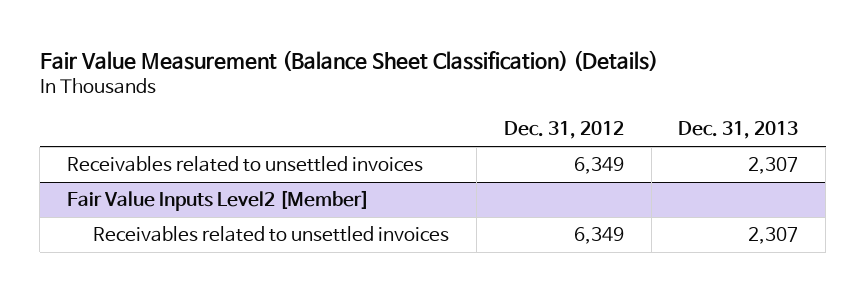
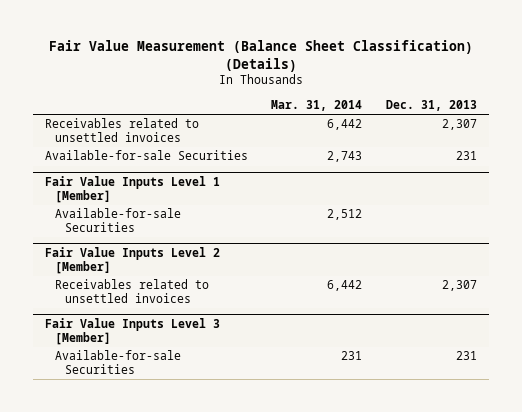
- | Dec. 31, 2012 | Dec. 31, 2013
+ | Mar. 31, 2014 | Dec. 31, 2013
- Fair Value Inputs Level2 [Member]
+ Available-for-sale Securities | 2,743 | 231
+ Fair Value Inputs Level 1 [Member]
+ Available-for-sale Securities | 2,512 |
+ Fair Value Inputs Level 2 [Member]
+ Fair Value Inputs Level 3 [Member]
+ Available-for-sale Securities | 231 | 231

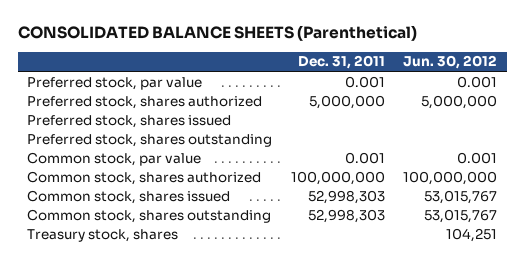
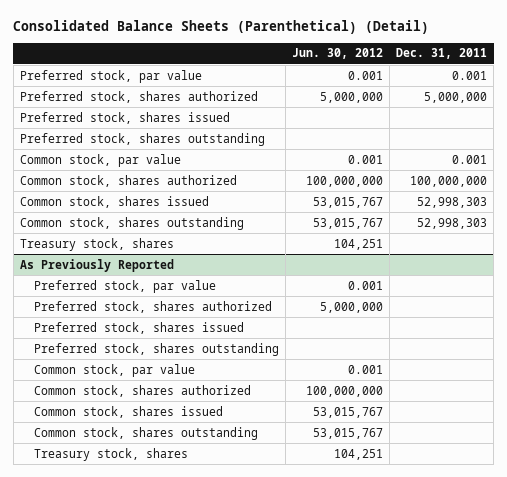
- CONSOLIDATED BALANCE SHEETS (Parenthetical)
+ Consolidated Balance Sheets (Parenthetical) (Detail)
- | Dec. 31, 2011 | Jun. 30, 2012
+ | Jun. 30, 2012 | Dec. 31, 2011
+ As Previously Reported
+ Preferred stock, par value | 0.001 |
+ Preferred stock, shares authorized | 5,000,000 |
+ Preferred stock, shares issued
+ Preferred stock, shares outstanding
+ Common stock, par value | 0.001 |
+ Common stock, shares authorized | 100,000,000 |
+ Common stock, shares issued | 53,015,767 |
+ Common stock, shares outstanding | 53,015,767 |
+ Treasury stock, shares | 104,251 |

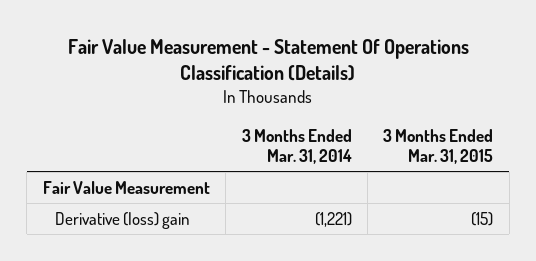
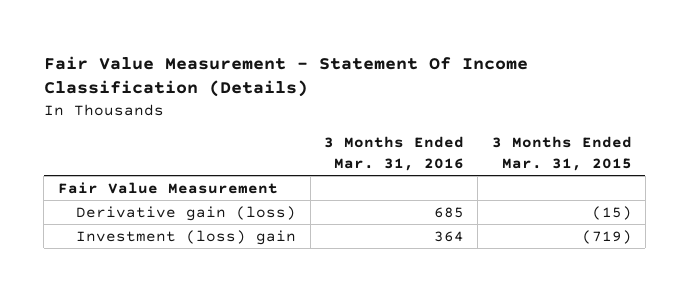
- Fair Value Measurement - Statement Of Operations Classification (Details)
+ Fair Value Measurement - Statement Of Income Classification (Details)
- | 3 Months Ended Mar. 31, 2014 | 3 Months Ended Mar. 31, 2015
+ | 3 Months Ended Mar. 31, 2016 | 3 Months Ended Mar. 31, 2015
- Derivative (loss) gain | (1,221) | (15)
+ Derivative gain (loss) | 685 | (15)
+ Investment (loss) gain | 364 | (719)

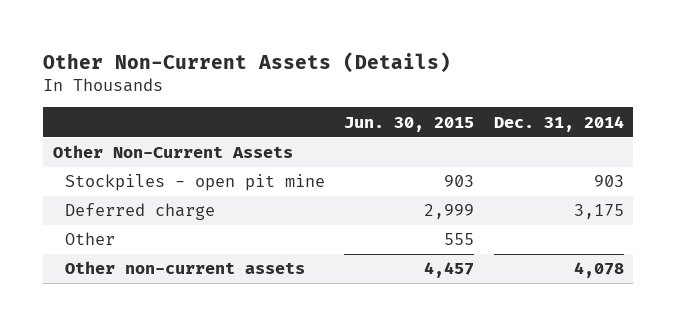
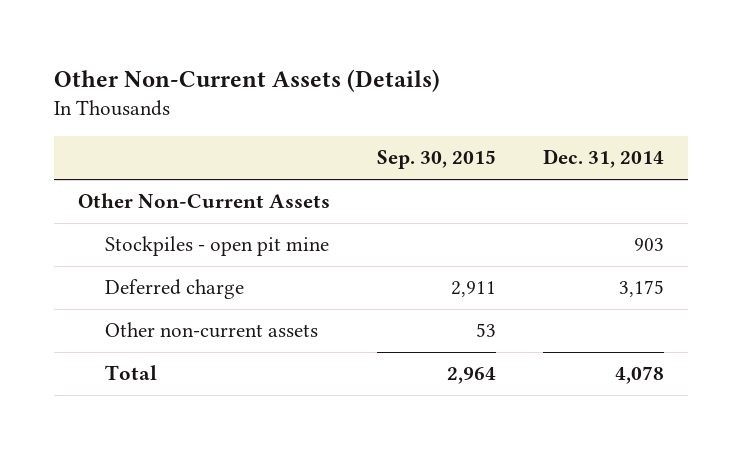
- | Jun. 30, 2015 | Dec. 31, 2014
+ | Sep. 30, 2015 | Dec. 31, 2014
- Other | 555 |
- Other non-current assets | 4,457 | 4,078
+ Other non-current assets | 53 |
+ Total | 2,964 | 4,078

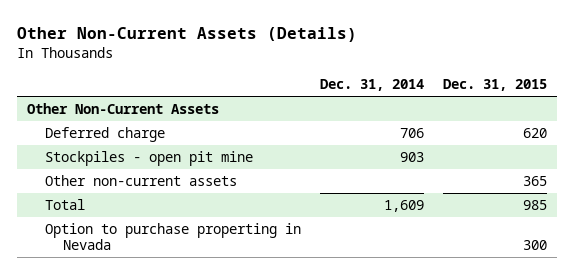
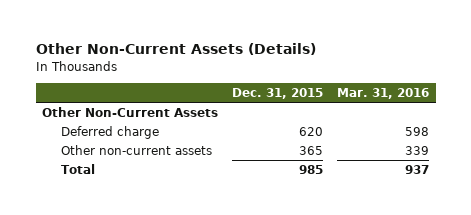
- | Dec. 31, 2014 | Dec. 31, 2015
+ | Dec. 31, 2015 | Mar. 31, 2016
- Stockpiles - open pit mine | 903 |
- Option to purchase properting in Nevada | | 300

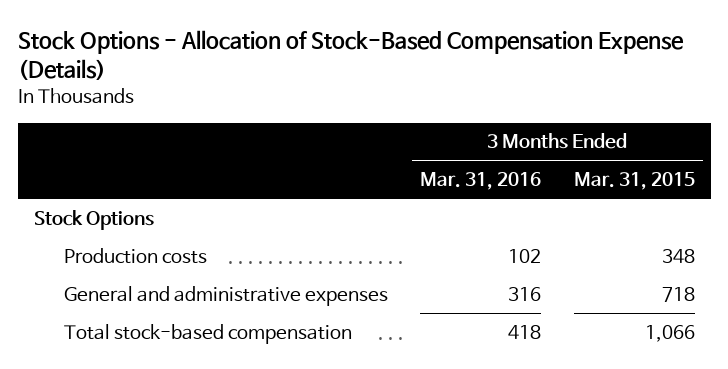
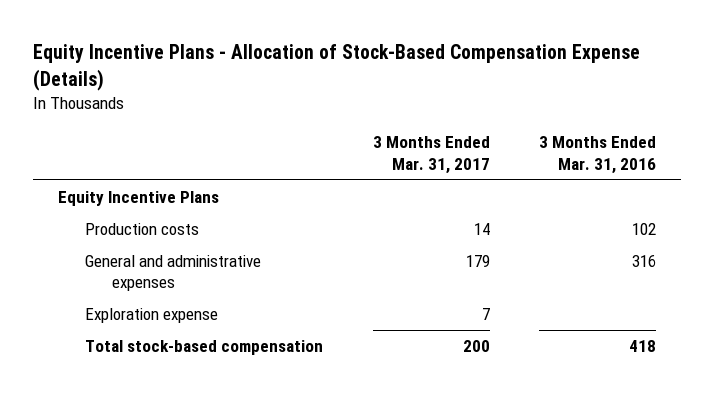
- Stock Options - Allocation of Stock-Based Compensation Expense (Details)
+ Equity Incentive Plans - Allocation of Stock-Based Compensation Expense (Details)
- | 3 Months Ended Mar. 31, 2016 | 3 Months Ended Mar. 31, 2015
+ | 3 Months Ended Mar. 31, 2017 | 3 Months Ended Mar. 31, 2016
- Stock Options
+ Equity Incentive Plans
+ Exploration expense | 7 |

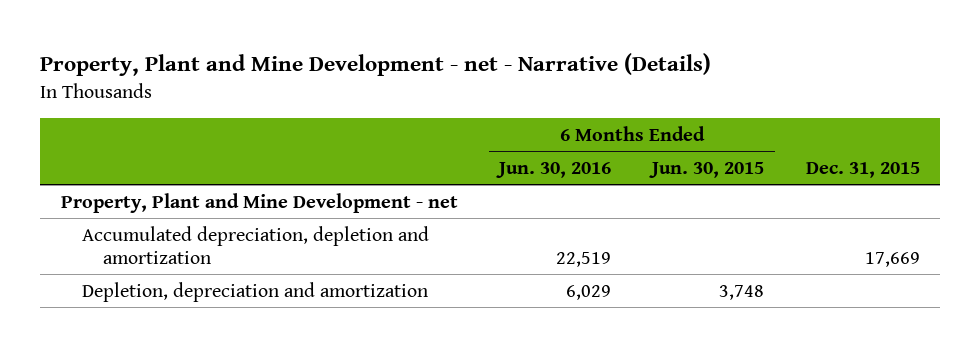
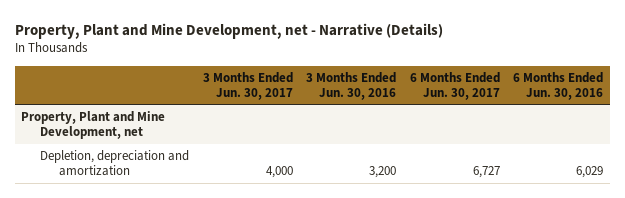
- Property, Plant and Mine Development - net - Narrative (Details)
+ Property, Plant and Mine Development, net - Narrative (Details)
- | 6 Months Ended Jun. 30, 2016 | 6 Months Ended Jun. 30, 2015 | Dec. 31, 2015
+ | 3 Months Ended Jun. 30, 2017 | 3 Months Ended Jun. 30, 2016 | 6 Months Ended Jun. 30, 2017 | 6 Months Ended Jun. 30, 2016
- Property, Plant and Mine Development - net
- Accumulated depreciation, depletion and amortization | 22,519 | | 17,669
+ Property, Plant and Mine Development, net

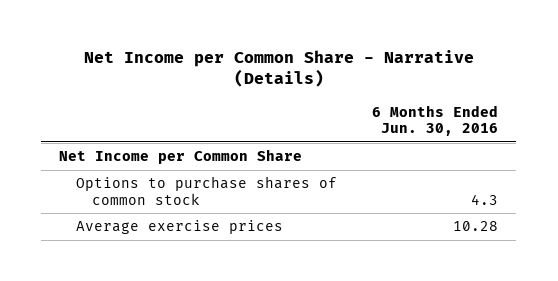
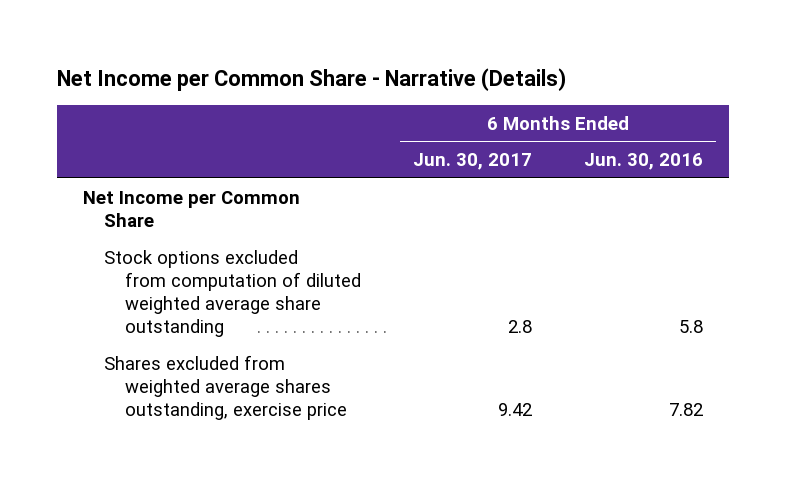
- | 6 Months Ended Jun. 30, 2016
+ | 6 Months Ended Jun. 30, 2017 | 6 Months Ended Jun. 30, 2016
- Options to purchase shares of common stock | 4.3
- Average exercise prices | 10.28
+ Stock options excluded from computation of diluted weighted average share outstanding | 2.8 | 5.8
+ Shares excluded from weighted average shares outstanding, exercise price | 9.42 | 7.82

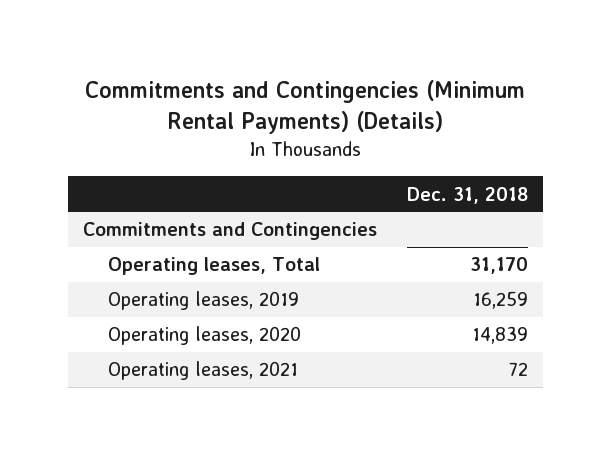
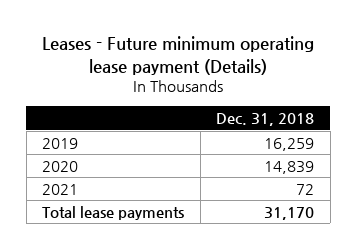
- Commitments and Contingencies (Minimum Rental Payments) (Details)
+ Leases - Future minimum operating lease payment (Details)
- Commitments and Contingencies
- Operating leases, Total | 31,170
- Operating leases, 2019 | 16,259
- Operating leases, 2020 | 14,839
- Operating leases, 2021 | 72
+ 2019 | 16,259
+ 2020 | 14,839
+ 2021 | 72
+ Total lease payments | 31,170

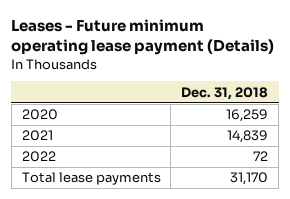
- 2019 | 16,259
- 2020 | 14,839
- 2021 | 72
+ 2020 | 16,259
+ 2021 | 14,839
+ 2022 | 72

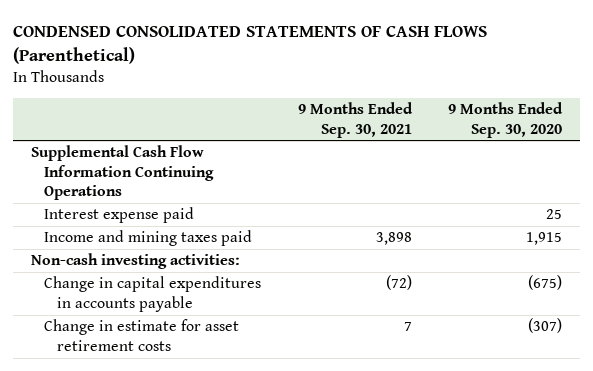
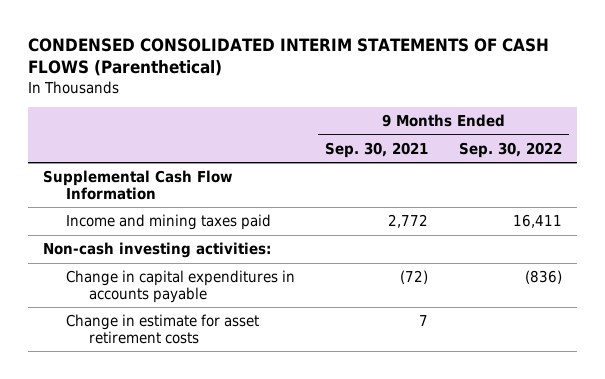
- CONDENSED CONSOLIDATED STATEMENTS OF CASH FLOWS (Parenthetical)
+ CONDENSED CONSOLIDATED INTERIM STATEMENTS OF CASH FLOWS (Parenthetical)
- | 9 Months Ended Sep. 30, 2021 | 9 Months Ended Sep. 30, 2020
+ | 9 Months Ended Sep. 30, 2021 | 9 Months Ended Sep. 30, 2022
- Supplemental Cash Flow Information Continuing Operations
- Interest expense paid | | 25
- Income and mining taxes paid | 3,898 | 1,915
+ Supplemental Cash Flow Information
+ Income and mining taxes paid | 2,772 | 16,411

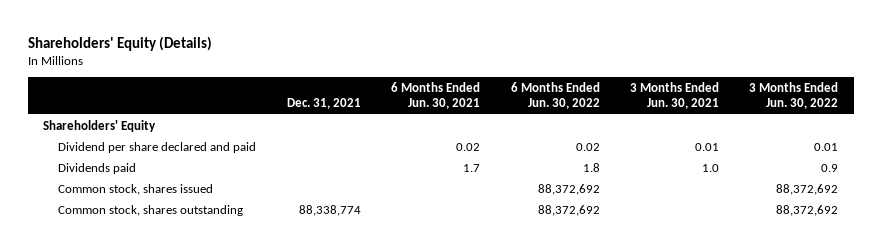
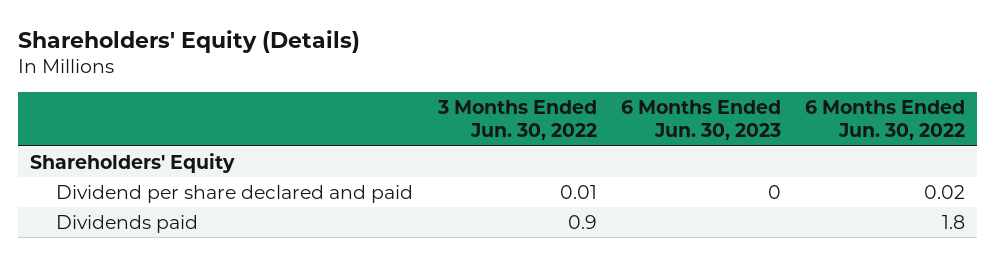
- | Dec. 31, 2021 | 6 Months Ended Jun. 30, 2021 | 6 Months Ended Jun. 30, 2022 | 3 Months Ended Jun. 30, 2021 | 3 Months Ended Jun. 30, 2022
+ | 3 Months Ended Jun. 30, 2022 | 6 Months Ended Jun. 30, 2023 | 6 Months Ended Jun. 30, 2022
- Common stock, shares issued | | | 88,372,692 | | 88,372,692
- Common stock, shares outstanding | 88,338,774 | | 88,372,692 | | 88,372,692

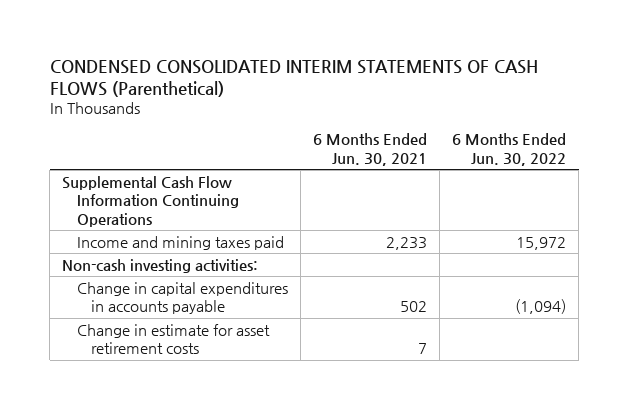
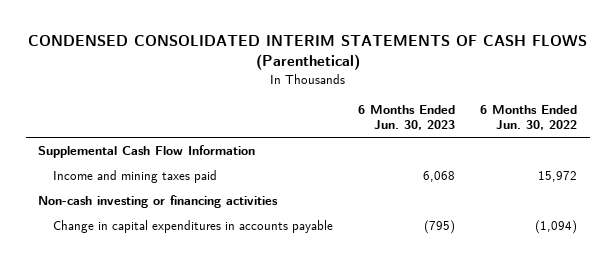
- | 6 Months Ended Jun. 30, 2021 | 6 Months Ended Jun. 30, 2022
+ | 6 Months Ended Jun. 30, 2023 | 6 Months Ended Jun. 30, 2022
- Supplemental Cash Flow Information Continuing Operations
+ Supplemental Cash Flow Information
- Non-cash investing activities:
+ Non-cash investing or financing activities
- Change in estimate for asset retirement costs | 7 |

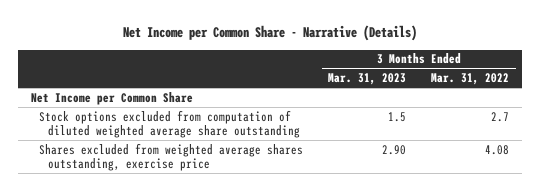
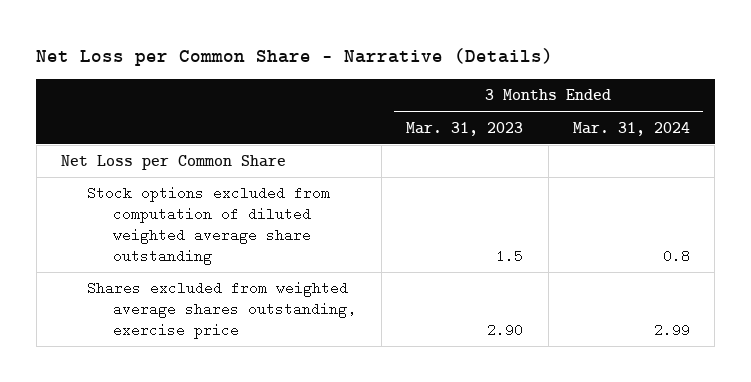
- Net Income per Common Share - Narrative (Details)
+ Net Loss per Common Share - Narrative (Details)
- | 3 Months Ended Mar. 31, 2023 | 3 Months Ended Mar. 31, 2022
+ | 3 Months Ended Mar. 31, 2023 | 3 Months Ended Mar. 31, 2024
- Net Income per Common Share
+ Net Loss per Common Share

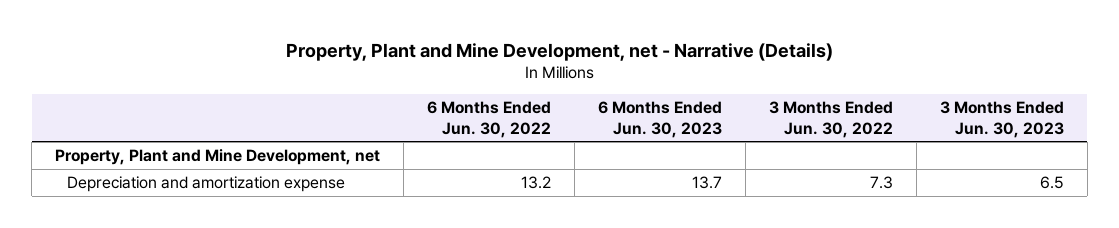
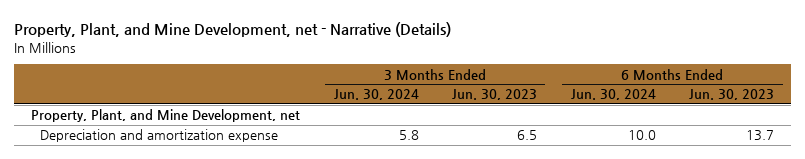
- Property, Plant and Mine Development, net - Narrative (Details)
+ Property, Plant, and Mine Development, net - Narrative (Details)
- | 6 Months Ended Jun. 30, 2022 | 6 Months Ended Jun. 30, 2023 | 3 Months Ended Jun. 30, 2022 | 3 Months Ended Jun. 30, 2023
+ | 3 Months Ended Jun. 30, 2024 | 3 Months Ended Jun. 30, 2023 | 6 Months Ended Jun. 30, 2024 | 6 Months Ended Jun. 30, 2023
- Property, Plant and Mine Development, net
+ Property, Plant, and Mine Development, net

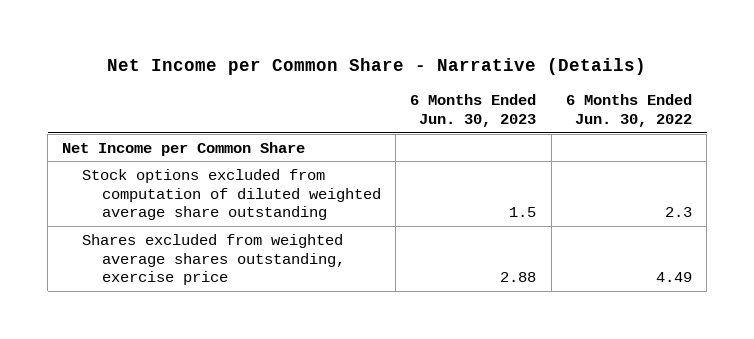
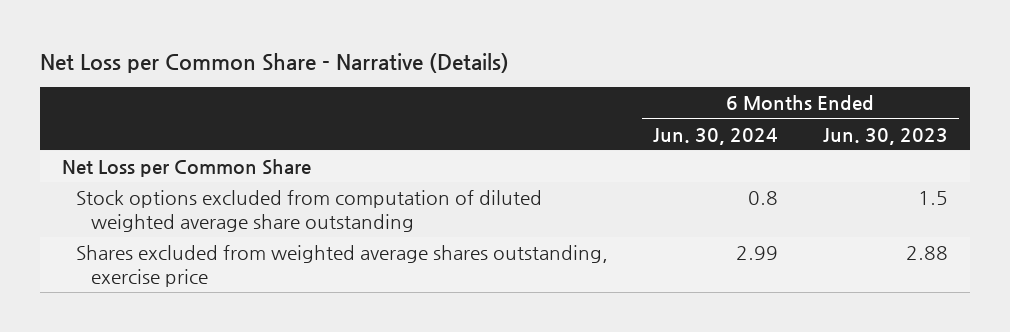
- Net Income per Common Share - Narrative (Details)
+ Net Loss per Common Share - Narrative (Details)
- | 6 Months Ended Jun. 30, 2023 | 6 Months Ended Jun. 30, 2022
+ | 6 Months Ended Jun. 30, 2024 | 6 Months Ended Jun. 30, 2023
- Net Income per Common Share
+ Net Loss per Common Share

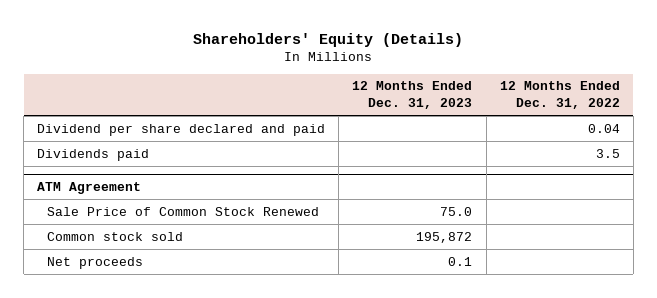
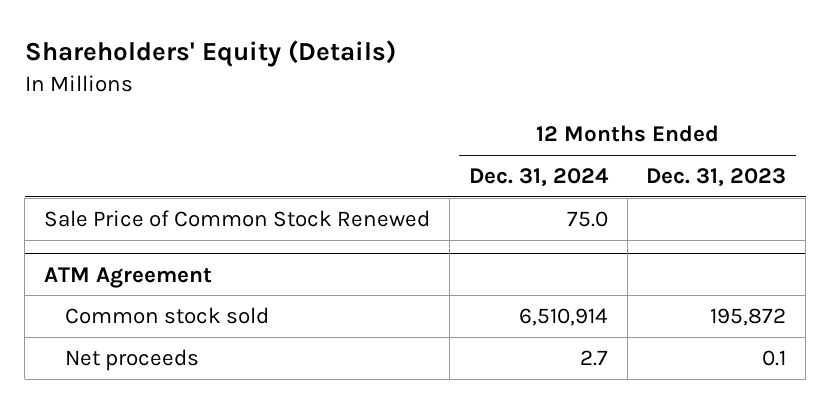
- | 12 Months Ended Dec. 31, 2023 | 12 Months Ended Dec. 31, 2022
+ | 12 Months Ended Dec. 31, 2024 | 12 Months Ended Dec. 31, 2023
- Dividend per share declared and paid | | 0.04
- Dividends paid | | 3.5
+ Sale Price of Common Stock Renewed | 75.0 |
@ ATM Agreement
- Sale Price of Common Stock Renewed | 75.0 |

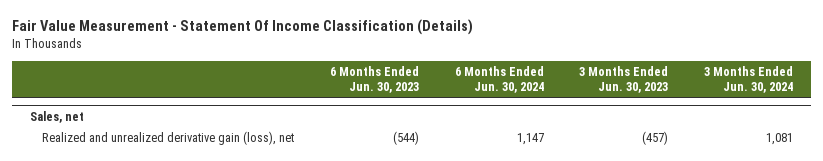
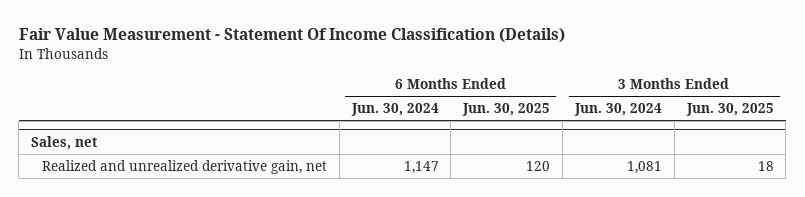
- | 6 Months Ended Jun. 30, 2023 | 6 Months Ended Jun. 30, 2024 | 3 Months Ended Jun. 30, 2023 | 3 Months Ended Jun. 30, 2024
+ | 6 Months Ended Jun. 30, 2024 | 6 Months Ended Jun. 30, 2025 | 3 Months Ended Jun. 30, 2024 | 3 Months Ended Jun. 30, 2025
@ Sales, net
- Realized and unrealized derivative gain (loss), net | (544) | 1,147 | (457) | 1,081
+ Realized and unrealized derivative gain, net | 1,147 | 120 | 1,081 | 18

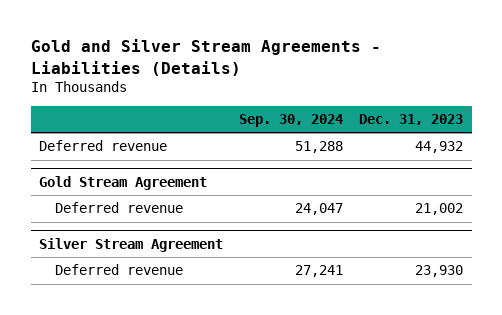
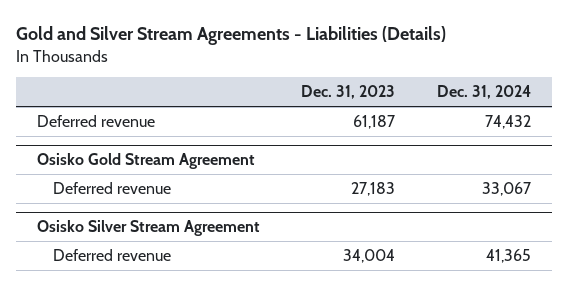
- | Sep. 30, 2024 | Dec. 31, 2023
+ | Dec. 31, 2023 | Dec. 31, 2024
- Deferred revenue | 51,288 | 44,932
- Gold Stream Agreement
- Deferred revenue | 24,047 | 21,002
- Silver Stream Agreement
- Deferred revenue | 27,241 | 23,930
+ Deferred revenue | 61,187 | 74,432
+ Osisko Gold Stream Agreement
+ Deferred revenue | 27,183 | 33,067
+ Osisko Silver Stream Agreement
+ Deferred revenue | 34,004 | 41,365

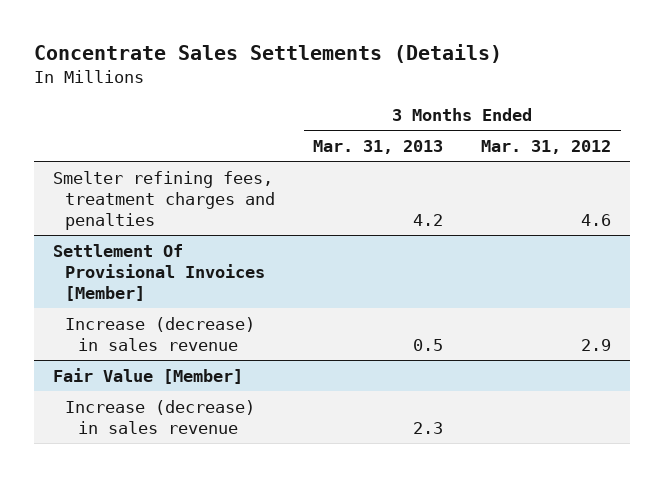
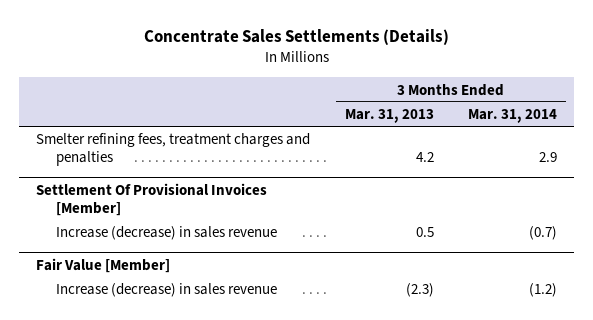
- | 3 Months Ended Mar. 31, 2013 | 3 Months Ended Mar. 31, 2012
+ | 3 Months Ended Mar. 31, 2013 | 3 Months Ended Mar. 31, 2014
@ Fair Value [Member]
- Increase (decrease) in sales revenue | 2.3 |
+ Increase (decrease) in sales revenue | (2.3) | (1.2)

